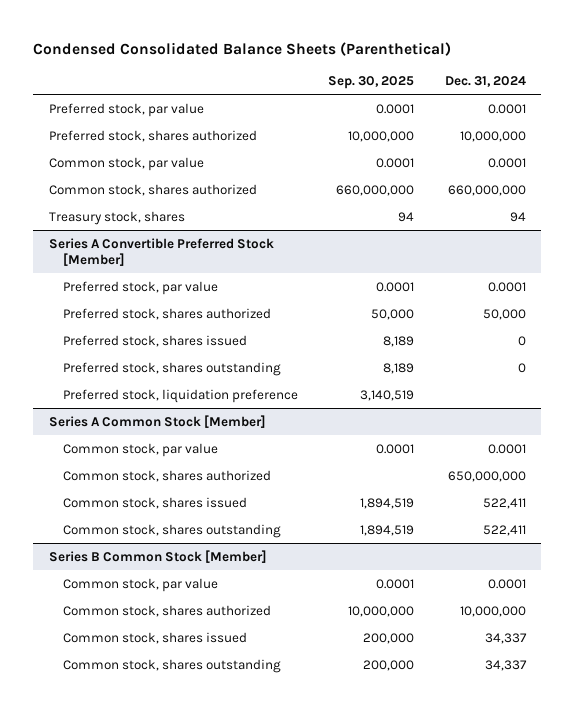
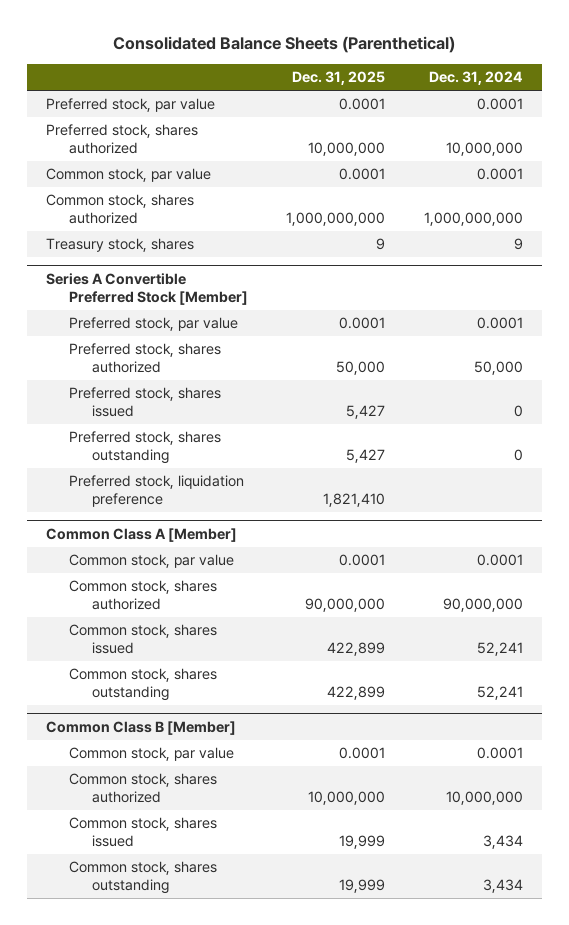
- Condensed Consolidated Balance Sheets (Parenthetical)
+ Consolidated Balance Sheets (Parenthetical)
- | Sep. 30, 2025 | Dec. 31, 2024
+ | Dec. 31, 2025 | Dec. 31, 2024
- Common stock, shares authorized | 660,000,000 | 660,000,000
- Treasury stock, shares | 94 | 94
+ Common stock, shares authorized | 1,000,000,000 | 1,000,000,000
+ Treasury stock, shares | 9 | 9
- Series A Common Stock [Member]
+ Common Class A [Member]
- Common stock, shares authorized | | 650,000,000
- Common stock, shares issued | 1,894,519 | 522,411
- Common stock, shares outstanding | 1,894,519 | 522,411
- Series B Common Stock [Member]
+ Common stock, shares authorized | 90,000,000 | 90,000,000
+ Common stock, shares issued | 422,899 | 52,241
+ Common stock, shares outstanding | 422,899 | 52,241
+ Common Class B [Member]
- Common stock, shares issued | 200,000 | 34,337
- Common stock, shares outstanding | 200,000 | 34,337
+ Common stock, shares issued | 19,999 | 3,434
+ Common stock, shares outstanding | 19,999 | 3,434

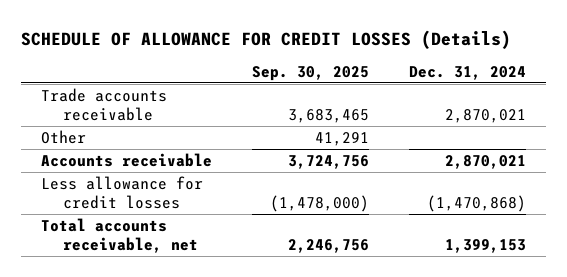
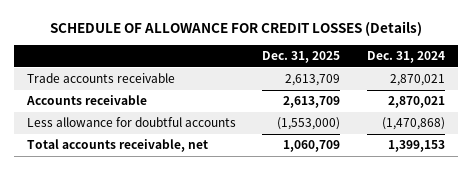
- | Sep. 30, 2025 | Dec. 31, 2024
+ | Dec. 31, 2025 | Dec. 31, 2024
- Other | 41,291 |
- Less allowance for credit losses | (1,478,000) | (1,470,868)
+ Less allowance for doubtful accounts | (1,553,000) | (1,470,868)

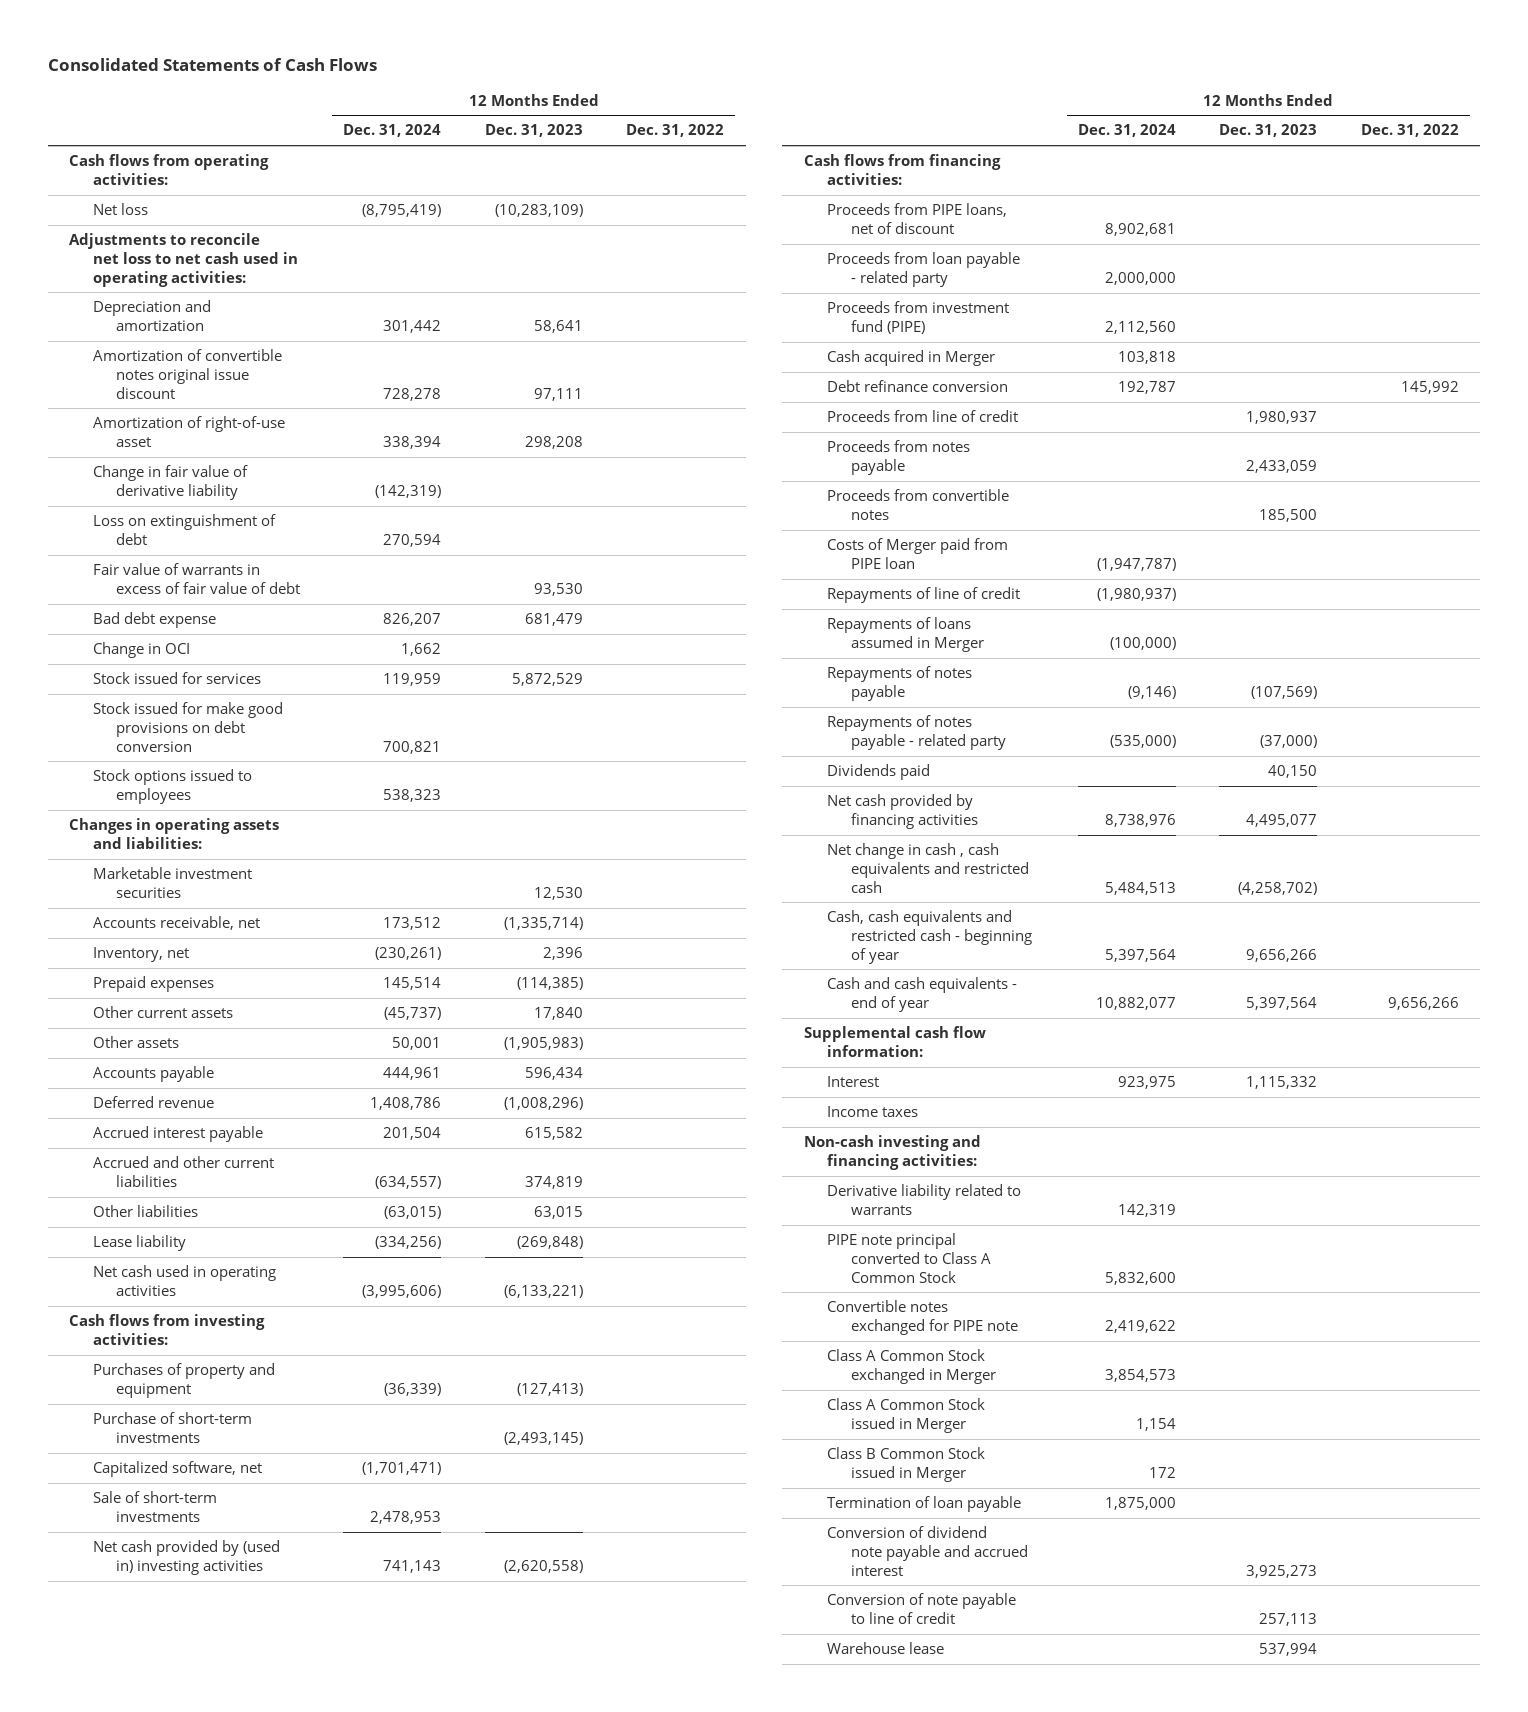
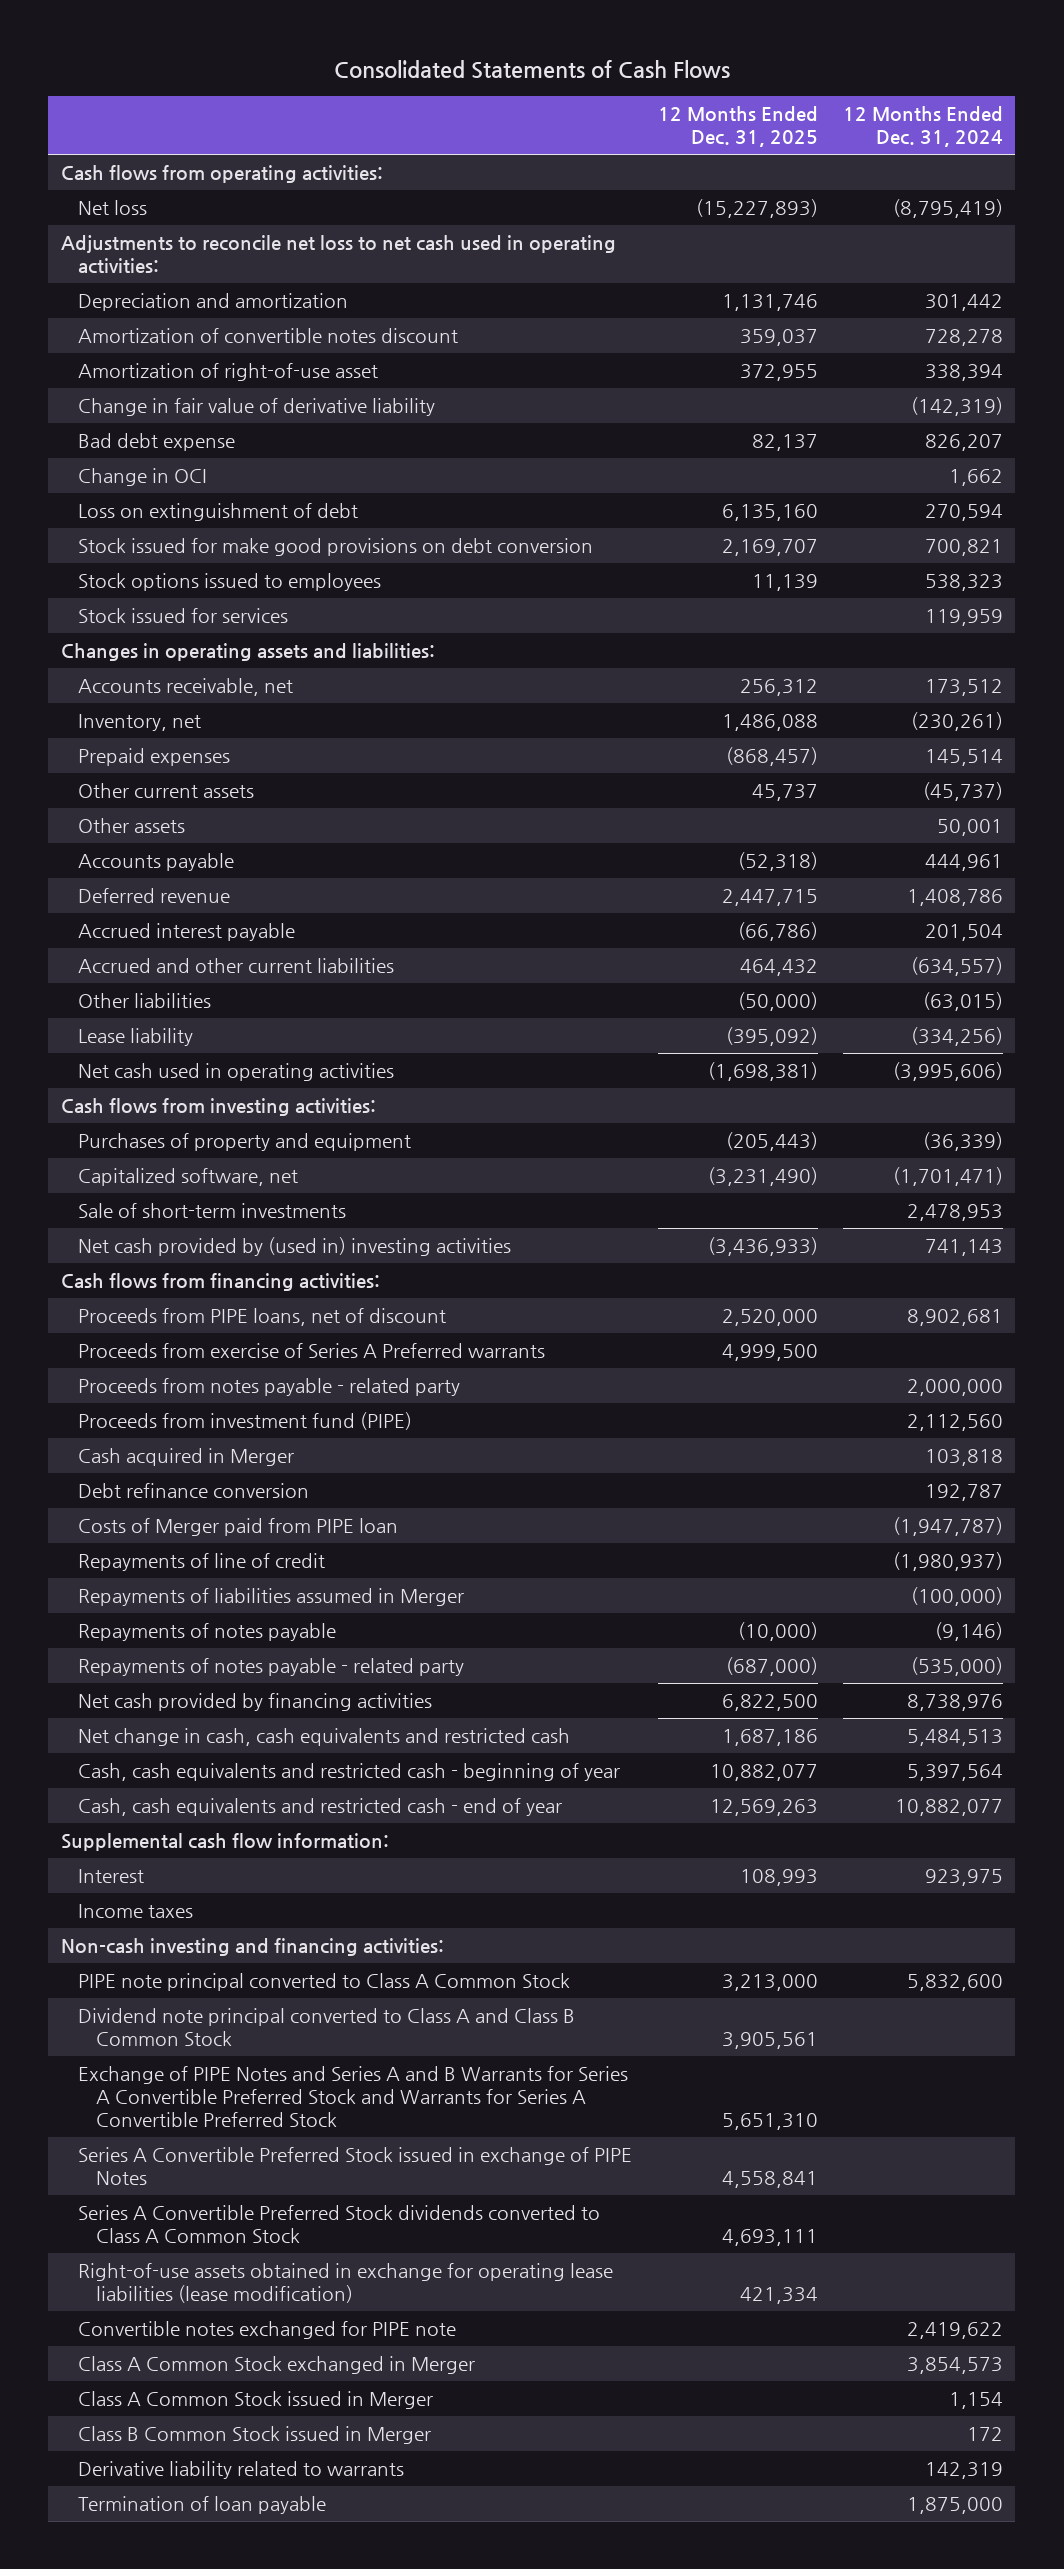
- | 12 Months Ended Dec. 31, 2024 | 12 Months Ended Dec. 31, 2023 | 12 Months Ended Dec. 31, 2022
+ | 12 Months Ended Dec. 31, 2025 | 12 Months Ended Dec. 31, 2024
- Amortization of convertible notes original issue discount | 728,278 | 97,111 |
+ Amortization of convertible notes discount | 359,037 | 728,278
- Fair value of warrants in excess of fair value of debt | | 93,530 |
moved down: Loss on extinguishment of debt | 6,135,160 | 270,594
moved down: Stock issued for services | | 119,959
- Marketable investment securities | | 12,530 |
- Purchase of short-term investments | | (2,493,145) |
- Proceeds from loan payable - related party | 2,000,000 | |
+ Proceeds from exercise of Series A Preferred warrants | 4,999,500 |
+ Proceeds from notes payable - related party | | 2,000,000
- Proceeds from line of credit | | 1,980,937 |
- Proceeds from notes payable | | 2,433,059 |
- Proceeds from convertible notes | | 185,500 |
- Repayments of loans assumed in Merger | (100,000) | |
+ Repayments of liabilities assumed in Merger | | (100,000)
- Dividends paid | | 40,150 |
- Net change in cash , cash equivalents and restricted cash | 5,484,513 | (4,258,702) |
+ Net change in cash, cash equivalents and restricted cash | 1,687,186 | 5,484,513
- Cash and cash equivalents - end of year | 10,882,077 | 5,397,564 | 9,656,266
+ Cash, cash equivalents and restricted cash - end of year | 12,569,263 | 10,882,077
+ Dividend note principal converted to Class A and Class B Common Stock | 3,905,561 |
+ Exchange of PIPE Notes and Series A and B Warrants for Series A Convertible Preferred Stock and Warrants for Series A Convertible Preferred Stock | 5,651,310 |
+ Series A Convertible Preferred Stock issued in exchange of PIPE Notes | 4,558,841 |
+ Series A Convertible Preferred Stock dividends converted to Class A Common Stock | 4,693,111 |
+ Right-of-use assets obtained in exchange for operating lease liabilities (lease modification) | 421,334 |
moved down: Derivative liability related to warrants | | 142,319
- Conversion of dividend note payable and accrued interest | | 3,925,273 |
- Conversion of note payable to line of credit | | 257,113 |
- Warehouse lease | | 537,994 |

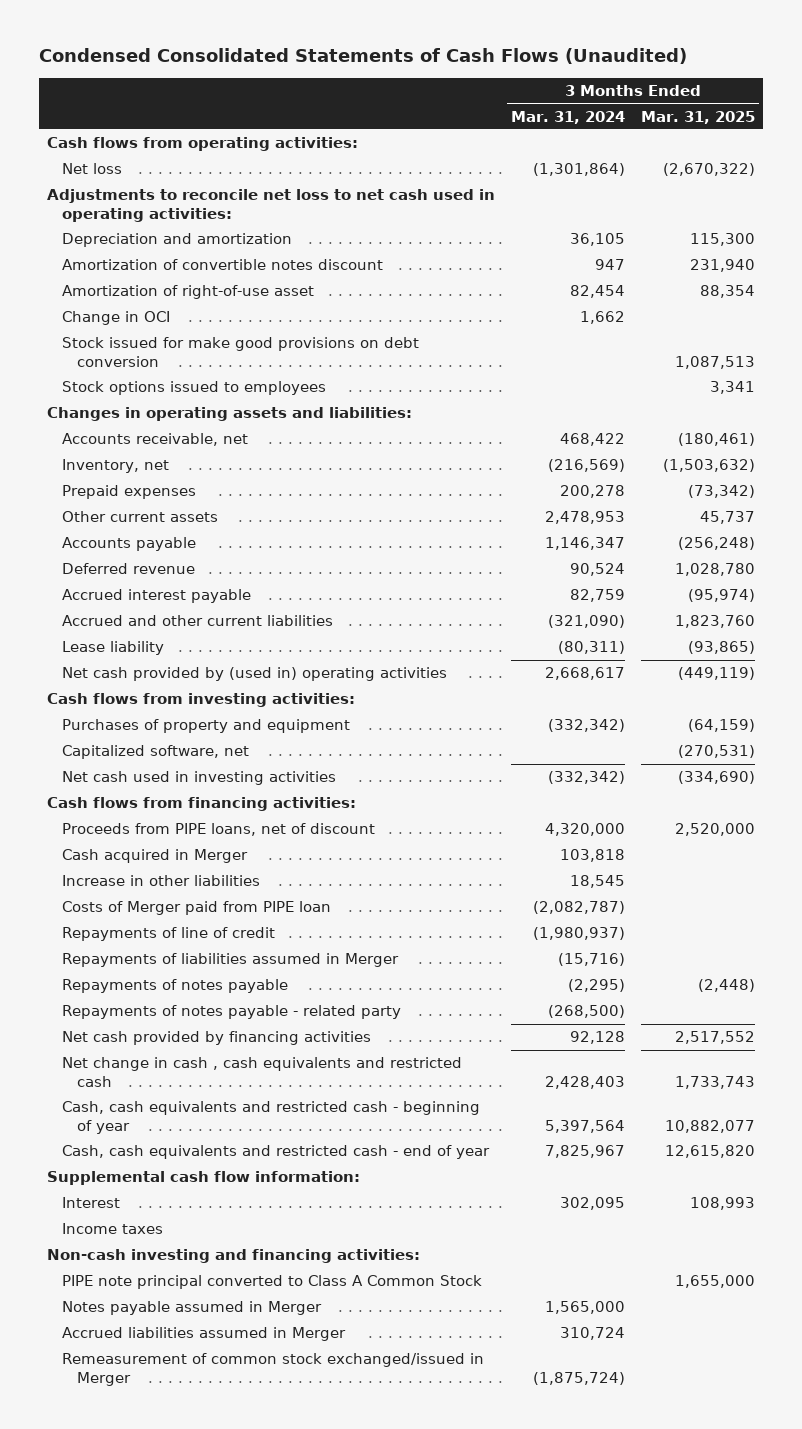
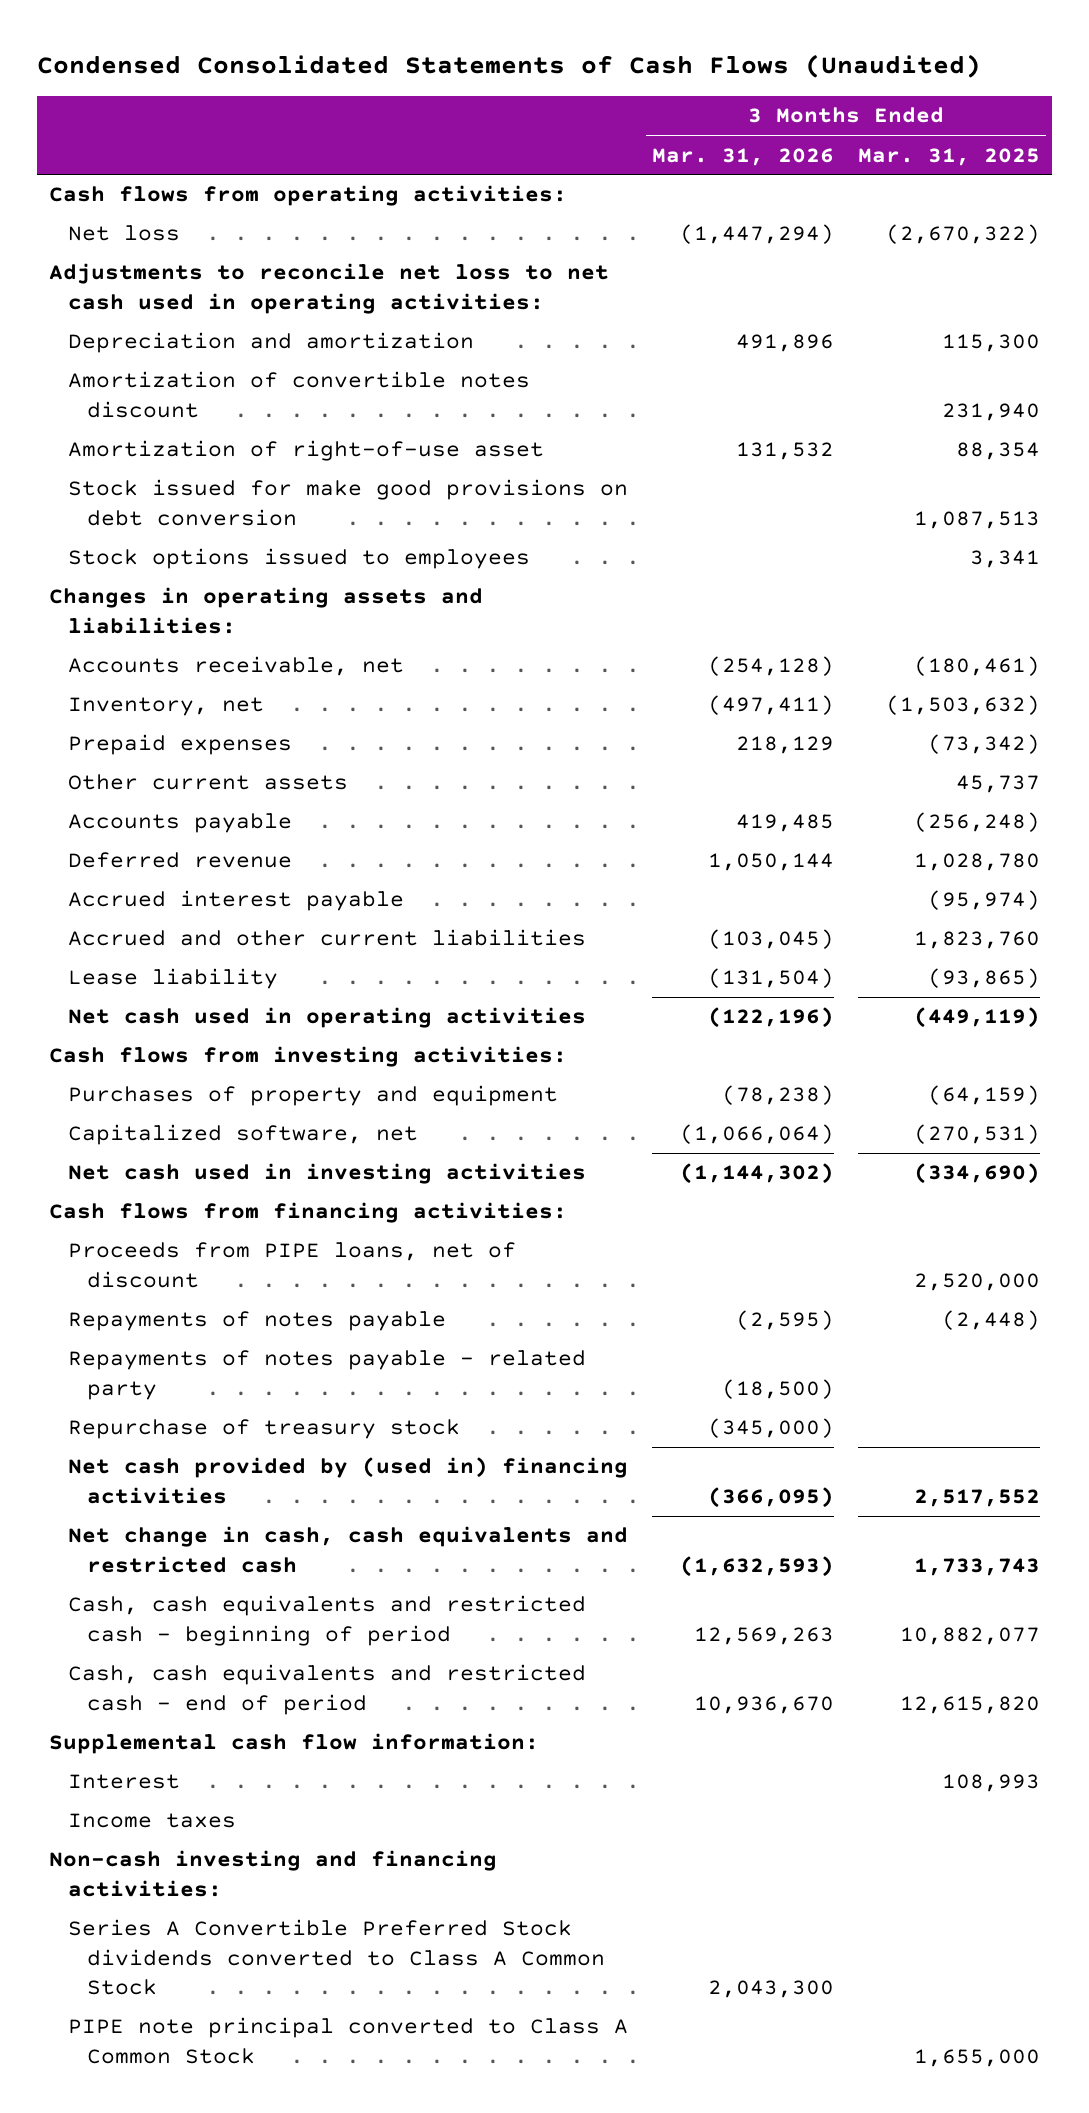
- | 3 Months Ended Mar. 31, 2024 | 3 Months Ended Mar. 31, 2025
+ | 3 Months Ended Mar. 31, 2026 | 3 Months Ended Mar. 31, 2025
- Change in OCI | 1,662 |
- Net cash provided by (used in) operating activities | 2,668,617 | (449,119)
+ Net cash used in operating activities | (122,196) | (449,119)
- Cash acquired in Merger | 103,818 |
- Increase in other liabilities | 18,545 |
- Costs of Merger paid from PIPE loan | (2,082,787) |
- Repayments of line of credit | (1,980,937) |
- Repayments of liabilities assumed in Merger | (15,716) |
- Net cash provided by financing activities | 92,128 | 2,517,552
- Net change in cash , cash equivalents and restricted cash | 2,428,403 | 1,733,743
- Cash, cash equivalents and restricted cash - beginning of year | 5,397,564 | 10,882,077
- Cash, cash equivalents and restricted cash - end of year | 7,825,967 | 12,615,820
+ Repurchase of treasury stock | (345,000) |
+ Net cash provided by (used in) financing activities | (366,095) | 2,517,552
+ Net change in cash, cash equivalents and restricted cash | (1,632,593) | 1,733,743
+ Cash, cash equivalents and restricted cash - beginning of period | 12,569,263 | 10,882,077
+ Cash, cash equivalents and restricted cash - end of period | 10,936,670 | 12,615,820
+ Series A Convertible Preferred Stock dividends converted to Class A Common Stock | 2,043,300 |
- Notes payable assumed in Merger | 1,565,000 |
- Accrued liabilities assumed in Merger | 310,724 |
- Remeasurement of common stock exchanged/issued in Merger | (1,875,724) |

